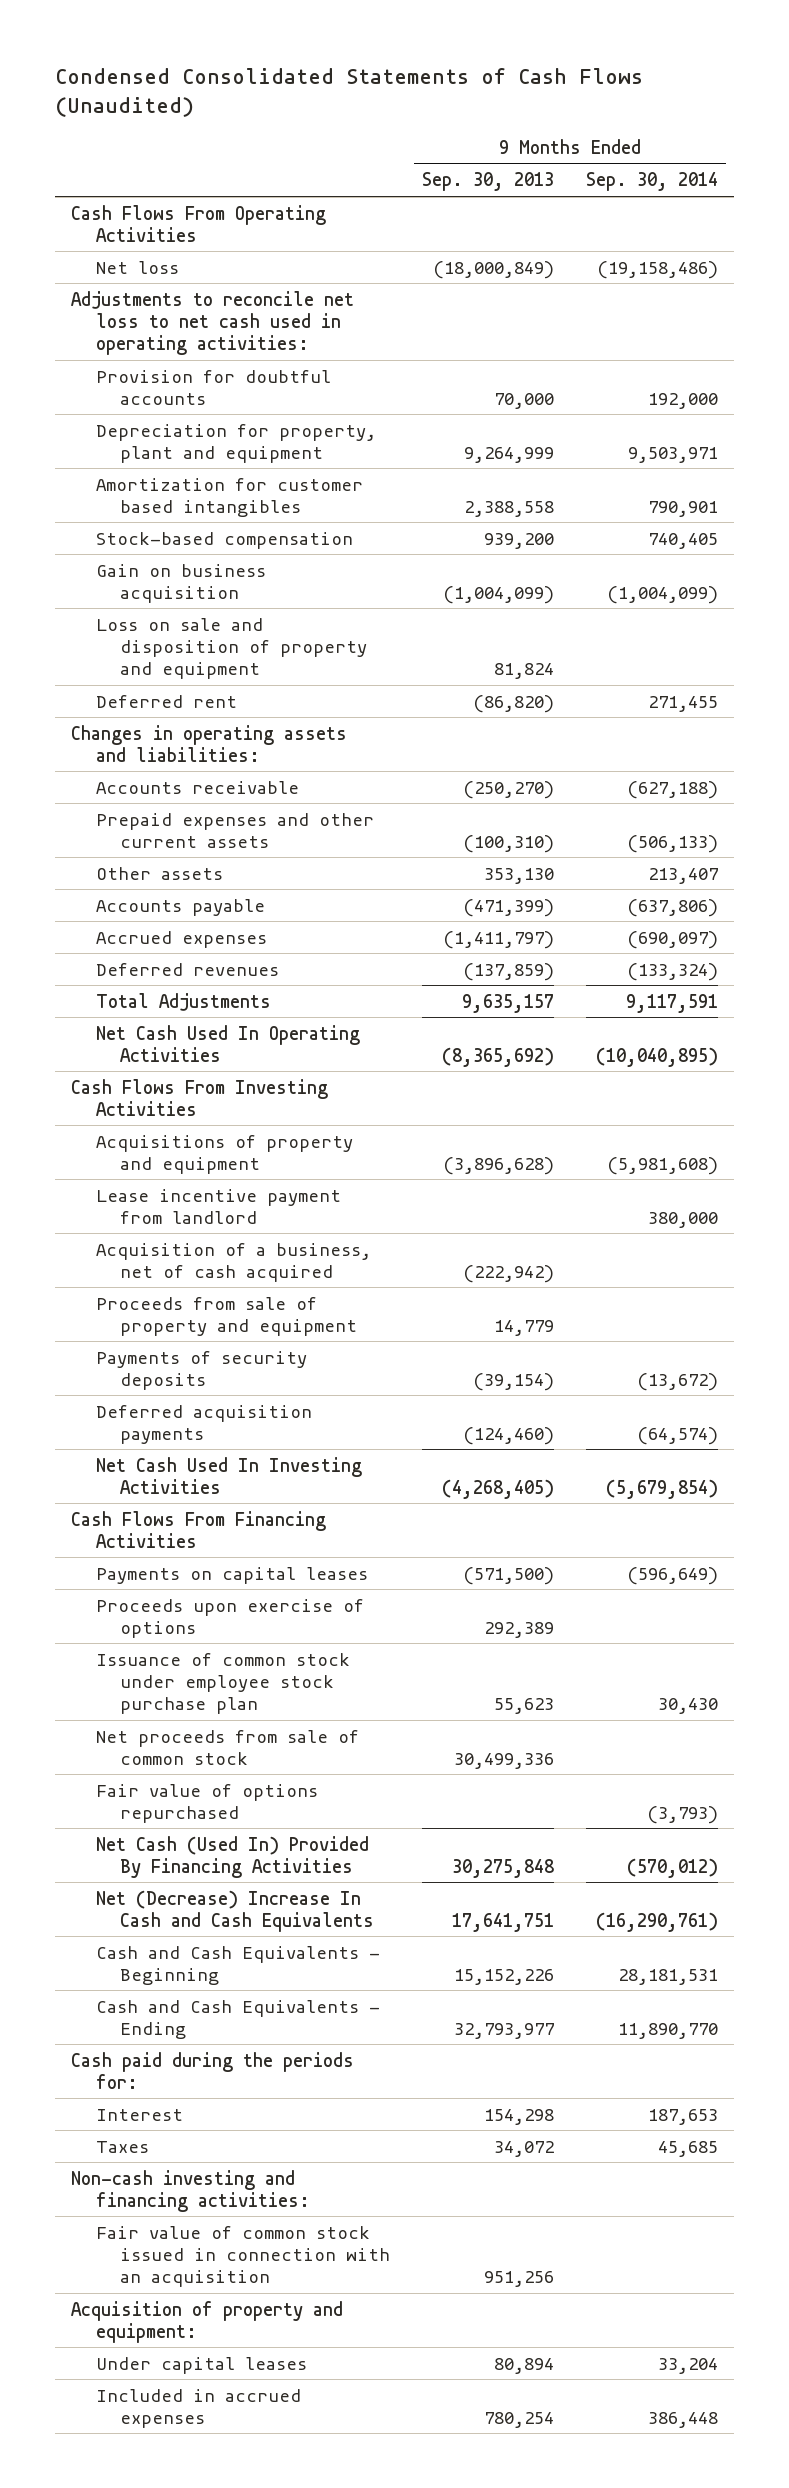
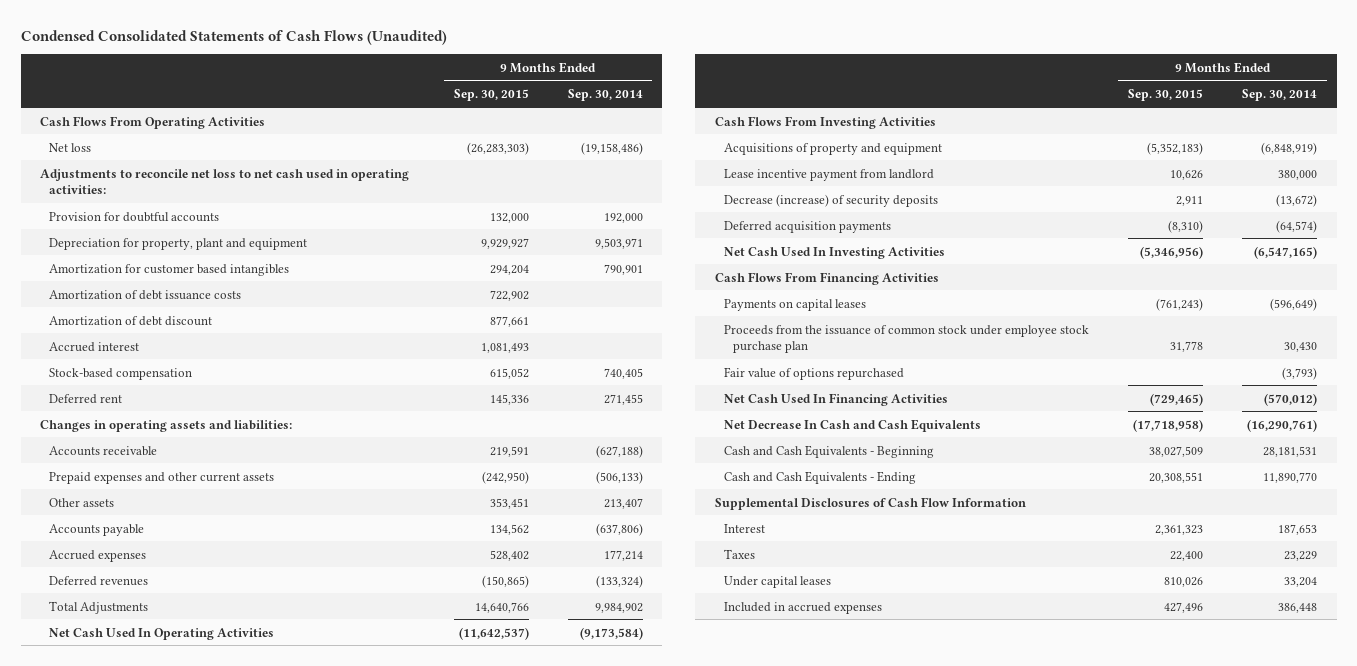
- | 9 Months Ended Sep. 30, 2013 | 9 Months Ended Sep. 30, 2014
+ | 9 Months Ended Sep. 30, 2015 | 9 Months Ended Sep. 30, 2014
+ Amortization of debt issuance costs | 722,902 |
+ Amortization of debt discount | 877,661 |
+ Accrued interest | 1,081,493 |
- Gain on business acquisition | (1,004,099) | (1,004,099)
- Loss on sale and disposition of property and equipment | 81,824 |
- Accrued expenses | (1,411,797) | (690,097)
+ Accrued expenses | 528,402 | 177,214
- Total Adjustments | 9,635,157 | 9,117,591
- Net Cash Used In Operating Activities | (8,365,692) | (10,040,895)
+ Total Adjustments | 14,640,766 | 9,984,902
+ Net Cash Used In Operating Activities | (11,642,537) | (9,173,584)
- Acquisitions of property and equipment | (3,896,628) | (5,981,608)
+ Acquisitions of property and equipment | (5,352,183) | (6,848,919)
- Acquisition of a business, net of cash acquired | (222,942) |
- Proceeds from sale of property and equipment | 14,779 |
- Payments of security deposits | (39,154) | (13,672)
+ Decrease (increase) of security deposits | 2,911 | (13,672)
- Net Cash Used In Investing Activities | (4,268,405) | (5,679,854)
+ Net Cash Used In Investing Activities | (5,346,956) | (6,547,165)
- Proceeds upon exercise of options | 292,389 |
- Issuance of common stock under employee stock purchase plan | 55,623 | 30,430
- Net proceeds from sale of common stock | 30,499,336 |
+ Proceeds from the issuance of common stock under employee stock purchase plan | 31,778 | 30,430
- Net Cash (Used In) Provided By Financing Activities | 30,275,848 | (570,012)
- Net (Decrease) Increase In Cash and Cash Equivalents | 17,641,751 | (16,290,761)
+ Net Cash Used In Financing Activities | (729,465) | (570,012)
+ Net Decrease In Cash and Cash Equivalents | (17,718,958) | (16,290,761)
- Cash paid during the periods for:
+ Supplemental Disclosures of Cash Flow Information
- Taxes | 34,072 | 45,685
- Non-cash investing and financing activities:
- Fair value of common stock issued in connection with an acquisition | 951,256 |
- Acquisition of property and equipment:
+ Taxes | 22,400 | 23,229

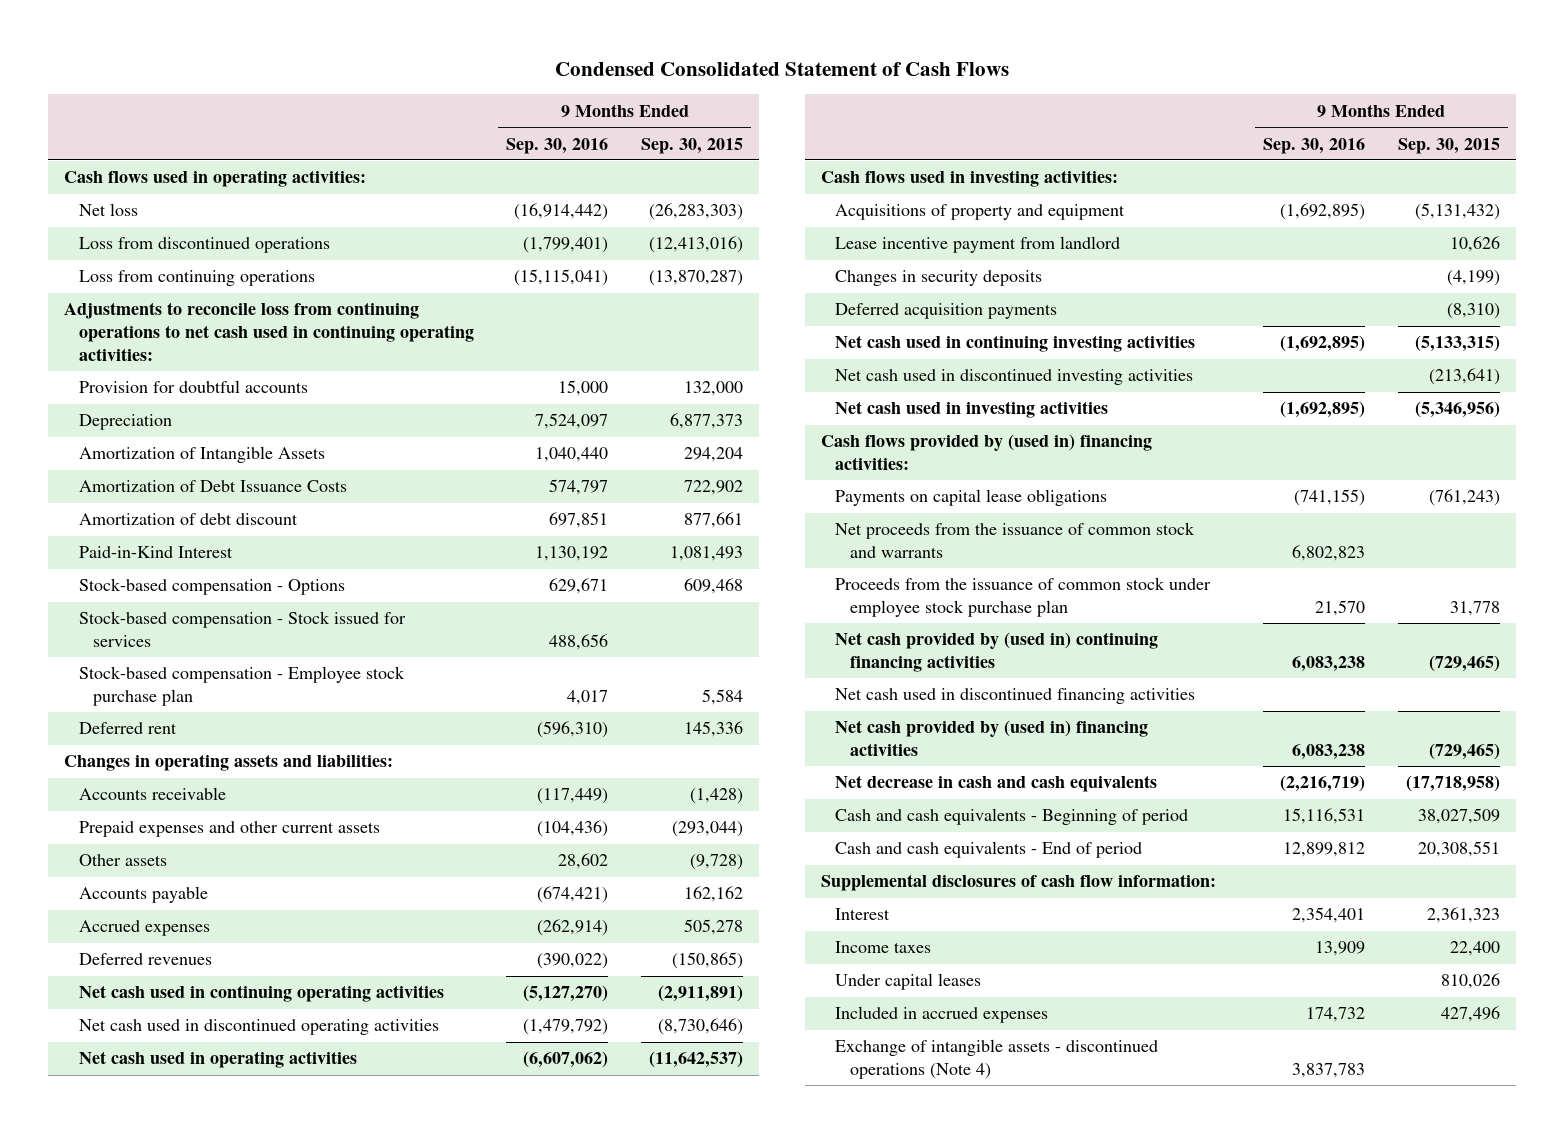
- Condensed Consolidated Statements of Cash Flows (Unaudited)
+ Condensed Consolidated Statement of Cash Flows
- | 9 Months Ended Sep. 30, 2015 | 9 Months Ended Sep. 30, 2014
+ | 9 Months Ended Sep. 30, 2016 | 9 Months Ended Sep. 30, 2015
- Cash Flows From Operating Activities
+ Cash flows used in operating activities:
- Adjustments to reconcile net loss to net cash used in operating activities:
+ Loss from discontinued operations | (1,799,401) | (12,413,016)
+ Loss from continuing operations | (15,115,041) | (13,870,287)
+ Adjustments to reconcile loss from continuing operations to net cash used in continuing operating activities:
- Depreciation for property, plant and equipment | 9,929,927 | 9,503,971
- Amortization for customer based intangibles | 294,204 | 790,901
- Amortization of debt issuance costs | 722,902 |
+ Depreciation | 7,524,097 | 6,877,373
+ Amortization of Intangible Assets | 1,040,440 | 294,204
+ Amortization of Debt Issuance Costs | 574,797 | 722,902
- Accrued interest | 1,081,493 |
- Stock-based compensation | 615,052 | 740,405
+ Paid-in-Kind Interest | 1,130,192 | 1,081,493
+ Stock-based compensation - Options | 629,671 | 609,468
+ Stock-based compensation - Stock issued for services | 488,656 |
+ Stock-based compensation - Employee stock purchase plan | 4,017 | 5,584
- Accounts receivable | 219,591 | (627,188)
- Prepaid expenses and other current assets | (242,950) | (506,133)
- Other assets | 353,451 | 213,407
- Accounts payable | 134,562 | (637,806)
- Accrued expenses | 528,402 | 177,214
+ Accounts receivable | (117,449) | (1,428)
+ Prepaid expenses and other current assets | (104,436) | (293,044)
+ Other assets | 28,602 | (9,728)
+ Accounts payable | (674,421) | 162,162
+ Accrued expenses | (262,914) | 505,278
- Total Adjustments | 14,640,766 | 9,984,902
- Net Cash Used In Operating Activities | (11,642,537) | (9,173,584)
- Cash Flows From Investing Activities
- Acquisitions of property and equipment | (5,352,183) | (6,848,919)
+ Net cash used in continuing operating activities | (5,127,270) | (2,911,891)
+ Net cash used in discontinued operating activities | (1,479,792) | (8,730,646)
+ Net cash used in operating activities | (6,607,062) | (11,642,537)
+ Cash flows used in investing activities:
+ Acquisitions of property and equipment | (1,692,895) | (5,131,432)
- Decrease (increase) of security deposits | 2,911 | (13,672)
+ Changes in security deposits | | (4,199)
- Net Cash Used In Investing Activities | (5,346,956) | (6,547,165)
- Cash Flows From Financing Activities
- Payments on capital leases | (761,243) | (596,649)
+ Net cash used in continuing investing activities | (1,692,895) | (5,133,315)
+ Net cash used in discontinued investing activities | | (213,641)
+ Net cash used in investing activities | (1,692,895) | (5,346,956)
+ Cash flows provided by (used in) financing activities:
+ Payments on capital lease obligations | (741,155) | (761,243)
+ Net proceeds from the issuance of common stock and warrants | 6,802,823 |
- Fair value of options repurchased | | (3,793)
- Net Cash Used In Financing Activities | (729,465) | (570,012)
- Net Decrease In Cash and Cash Equivalents | (17,718,958) | (16,290,761)
- Cash and Cash Equivalents - Beginning | 38,027,509 | 28,181,531
- Cash and Cash Equivalents - Ending | 20,308,551 | 11,890,770
- Supplemental Disclosures of Cash Flow Information
+ Net cash provided by (used in) continuing financing activities | 6,083,238 | (729,465)
+ Net cash used in discontinued financing activities
+ Net cash provided by (used in) financing activities | 6,083,238 | (729,465)
+ Net decrease in cash and cash equivalents | (2,216,719) | (17,718,958)
+ Cash and cash equivalents - Beginning of period | 15,116,531 | 38,027,509
+ Cash and cash equivalents - End of period | 12,899,812 | 20,308,551
+ Supplemental disclosures of cash flow information:
- Taxes | 22,400 | 23,229
+ Income taxes | 13,909 | 22,400
+ Exchange of intangible assets - discontinued operations (Note 4) | 3,837,783 |

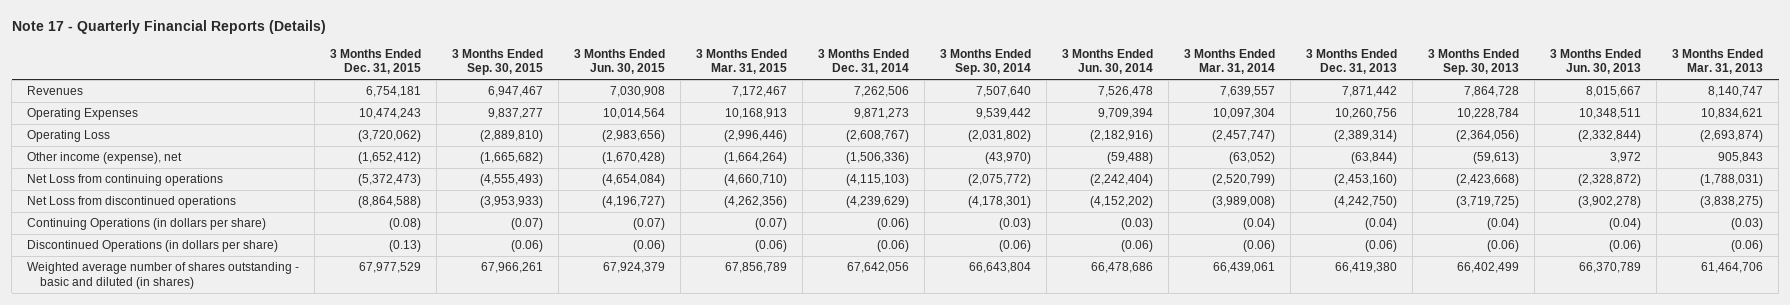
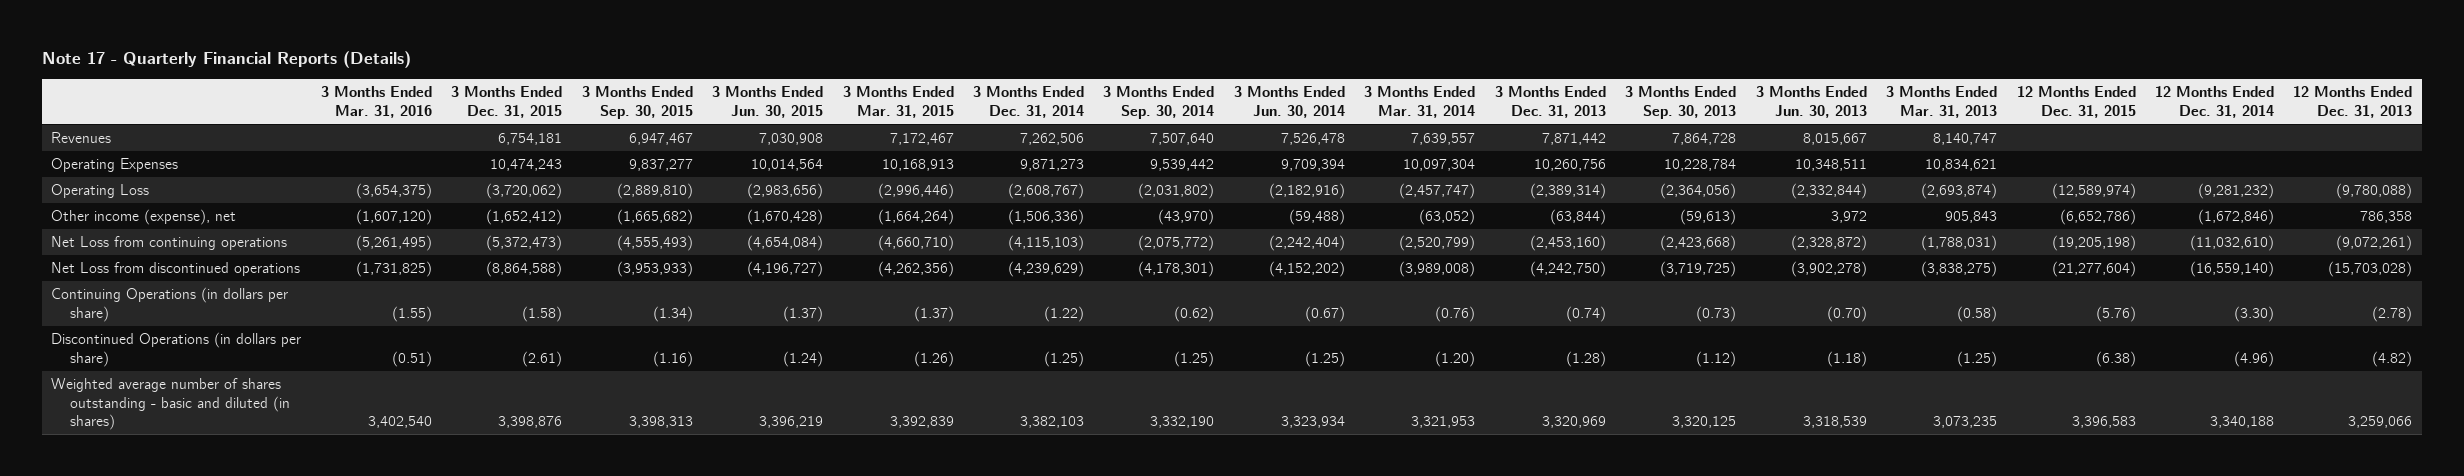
- | 3 Months Ended Dec. 31, 2015 | 3 Months Ended Sep. 30, 2015 | 3 Months Ended Jun. 30, 2015 | 3 Months Ended Mar. 31, 2015 | 3 Months Ended Dec. 31, 2014 | 3 Months Ended Sep. 30, 2014 | 3 Months Ended Jun. 30, 2014 | 3 Months Ended Mar. 31, 2014 | 3 Months Ended Dec. 31, 2013 | 3 Months Ended Sep. 30, 2013 | 3 Months Ended Jun. 30, 2013 | 3 Months Ended Mar. 31, 2013
+ | 3 Months Ended Mar. 31, 2016 | 3 Months Ended Dec. 31, 2015 | 3 Months Ended Sep. 30, 2015 | 3 Months Ended Jun. 30, 2015 | 3 Months Ended Mar. 31, 2015 | 3 Months Ended Dec. 31, 2014 | 3 Months Ended Sep. 30, 2014 | 3 Months Ended Jun. 30, 2014 | 3 Months Ended Mar. 31, 2014 | 3 Months Ended Dec. 31, 2013 | 3 Months Ended Sep. 30, 2013 | 3 Months Ended Jun. 30, 2013 | 3 Months Ended Mar. 31, 2013 | 12 Months Ended Dec. 31, 2015 | 12 Months Ended Dec. 31, 2014 | 12 Months Ended Dec. 31, 2013
- Continuing Operations (in dollars per share) | (0.08) | (0.07) | (0.07) | (0.07) | (0.06) | (0.03) | (0.03) | (0.04) | (0.04) | (0.04) | (0.04) | (0.03)
- Discontinued Operations (in dollars per share) | (0.13) | (0.06) | (0.06) | (0.06) | (0.06) | (0.06) | (0.06) | (0.06) | (0.06) | (0.06) | (0.06) | (0.06)
- Weighted average number of shares outstanding - basic and diluted (in shares) | 67,977,529 | 67,966,261 | 67,924,379 | 67,856,789 | 67,642,056 | 66,643,804 | 66,478,686 | 66,439,061 | 66,419,380 | 66,402,499 | 66,370,789 | 61,464,706
+ Continuing Operations (in dollars per share) | (1.55) | (1.58) | (1.34) | (1.37) | (1.37) | (1.22) | (0.62) | (0.67) | (0.76) | (0.74) | (0.73) | (0.70) | (0.58) | (5.76) | (3.30) | (2.78)
+ Discontinued Operations (in dollars per share) | (0.51) | (2.61) | (1.16) | (1.24) | (1.26) | (1.25) | (1.25) | (1.25) | (1.20) | (1.28) | (1.12) | (1.18) | (1.25) | (6.38) | (4.96) | (4.82)
+ Weighted average number of shares outstanding - basic and diluted (in shares) | 3,402,540 | 3,398,876 | 3,398,313 | 3,396,219 | 3,392,839 | 3,382,103 | 3,332,190 | 3,323,934 | 3,321,953 | 3,320,969 | 3,320,125 | 3,318,539 | 3,073,235 | 3,396,583 | 3,340,188 | 3,259,066

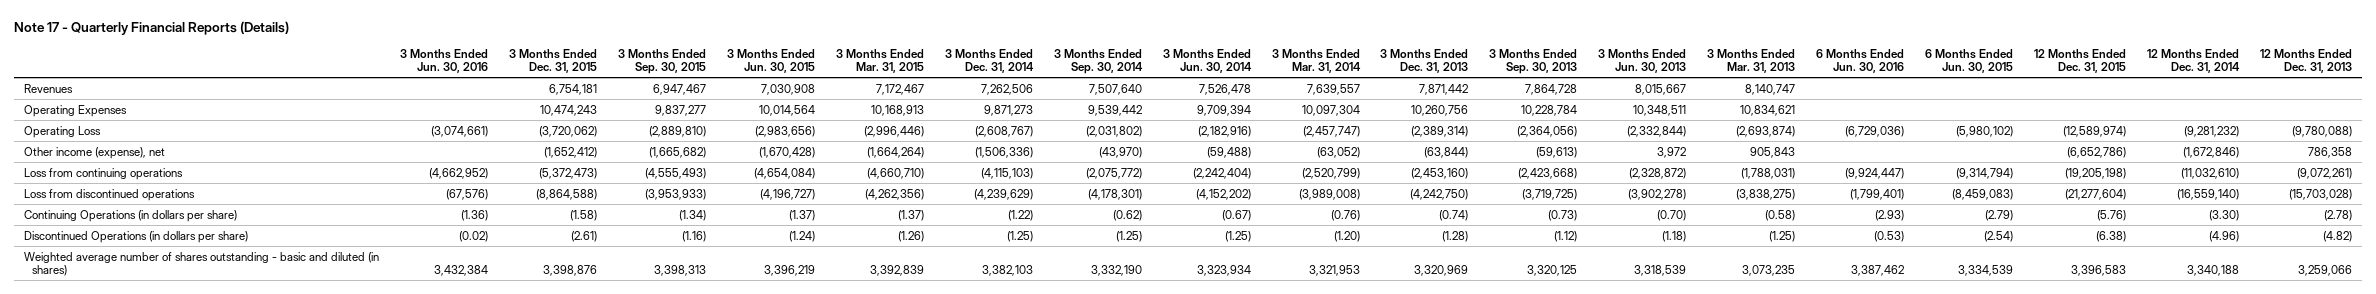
- | 3 Months Ended Mar. 31, 2016 | 3 Months Ended Dec. 31, 2015 | 3 Months Ended Sep. 30, 2015 | 3 Months Ended Jun. 30, 2015 | 3 Months Ended Mar. 31, 2015 | 3 Months Ended Dec. 31, 2014 | 3 Months Ended Sep. 30, 2014 | 3 Months Ended Jun. 30, 2014 | 3 Months Ended Mar. 31, 2014 | 3 Months Ended Dec. 31, 2013 | 3 Months Ended Sep. 30, 2013 | 3 Months Ended Jun. 30, 2013 | 3 Months Ended Mar. 31, 2013 | 12 Months Ended Dec. 31, 2015 | 12 Months Ended Dec. 31, 2014 | 12 Months Ended Dec. 31, 2013
+ | 3 Months Ended Jun. 30, 2016 | 3 Months Ended Dec. 31, 2015 | 3 Months Ended Sep. 30, 2015 | 3 Months Ended Jun. 30, 2015 | 3 Months Ended Mar. 31, 2015 | 3 Months Ended Dec. 31, 2014 | 3 Months Ended Sep. 30, 2014 | 3 Months Ended Jun. 30, 2014 | 3 Months Ended Mar. 31, 2014 | 3 Months Ended Dec. 31, 2013 | 3 Months Ended Sep. 30, 2013 | 3 Months Ended Jun. 30, 2013 | 3 Months Ended Mar. 31, 2013 | 6 Months Ended Jun. 30, 2016 | 6 Months Ended Jun. 30, 2015 | 12 Months Ended Dec. 31, 2015 | 12 Months Ended Dec. 31, 2014 | 12 Months Ended Dec. 31, 2013
- Net Loss from continuing operations | (5,261,495) | (5,372,473) | (4,555,493) | (4,654,084) | (4,660,710) | (4,115,103) | (2,075,772) | (2,242,404) | (2,520,799) | (2,453,160) | (2,423,668) | (2,328,872) | (1,788,031) | (19,205,198) | (11,032,610) | (9,072,261)
- Net Loss from discontinued operations | (1,731,825) | (8,864,588) | (3,953,933) | (4,196,727) | (4,262,356) | (4,239,629) | (4,178,301) | (4,152,202) | (3,989,008) | (4,242,750) | (3,719,725) | (3,902,278) | (3,838,275) | (21,277,604) | (16,559,140) | (15,703,028)
+ Loss from continuing operations | (4,662,952) | (5,372,473) | (4,555,493) | (4,654,084) | (4,660,710) | (4,115,103) | (2,075,772) | (2,242,404) | (2,520,799) | (2,453,160) | (2,423,668) | (2,328,872) | (1,788,031) | (9,924,447) | (9,314,794) | (19,205,198) | (11,032,610) | (9,072,261)
+ Loss from discontinued operations | (67,576) | (8,864,588) | (3,953,933) | (4,196,727) | (4,262,356) | (4,239,629) | (4,178,301) | (4,152,202) | (3,989,008) | (4,242,750) | (3,719,725) | (3,902,278) | (3,838,275) | (1,799,401) | (8,459,083) | (21,277,604) | (16,559,140) | (15,703,028)

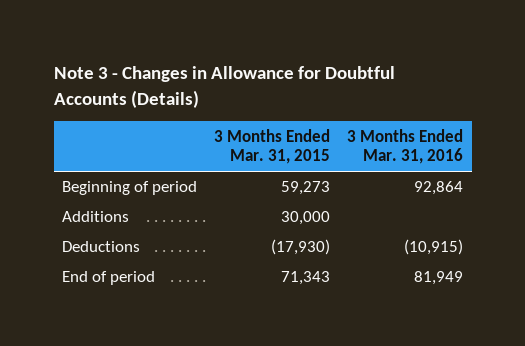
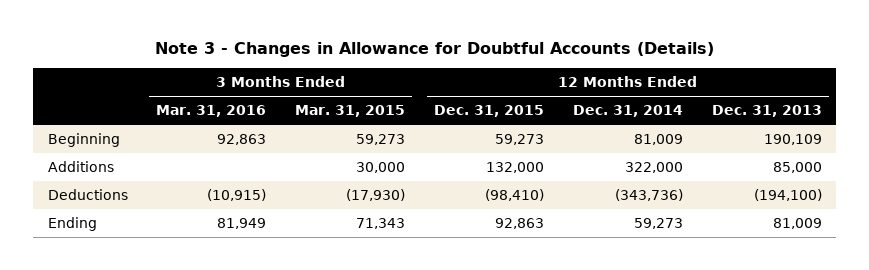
- | 3 Months Ended Mar. 31, 2015 | 3 Months Ended Mar. 31, 2016
+ | 3 Months Ended Mar. 31, 2016 | 3 Months Ended Mar. 31, 2015 | 12 Months Ended Dec. 31, 2015 | 12 Months Ended Dec. 31, 2014 | 12 Months Ended Dec. 31, 2013
- Beginning of period | 59,273 | 92,864
+ Beginning | 92,863 | 59,273 | 59,273 | 81,009 | 190,109
- End of period | 71,343 | 81,949
+ Ending | 81,949 | 71,343 | 92,863 | 59,273 | 81,009

